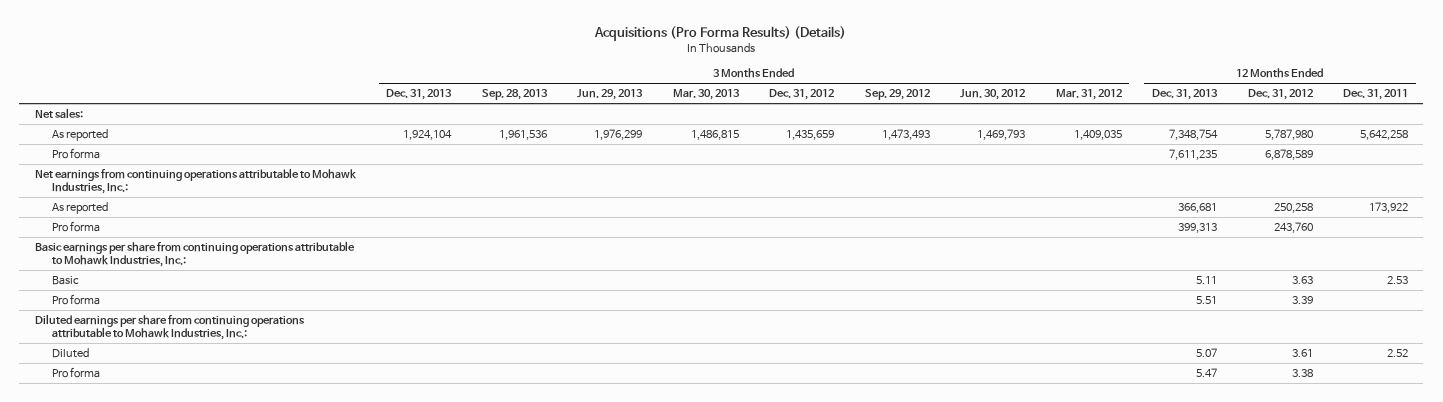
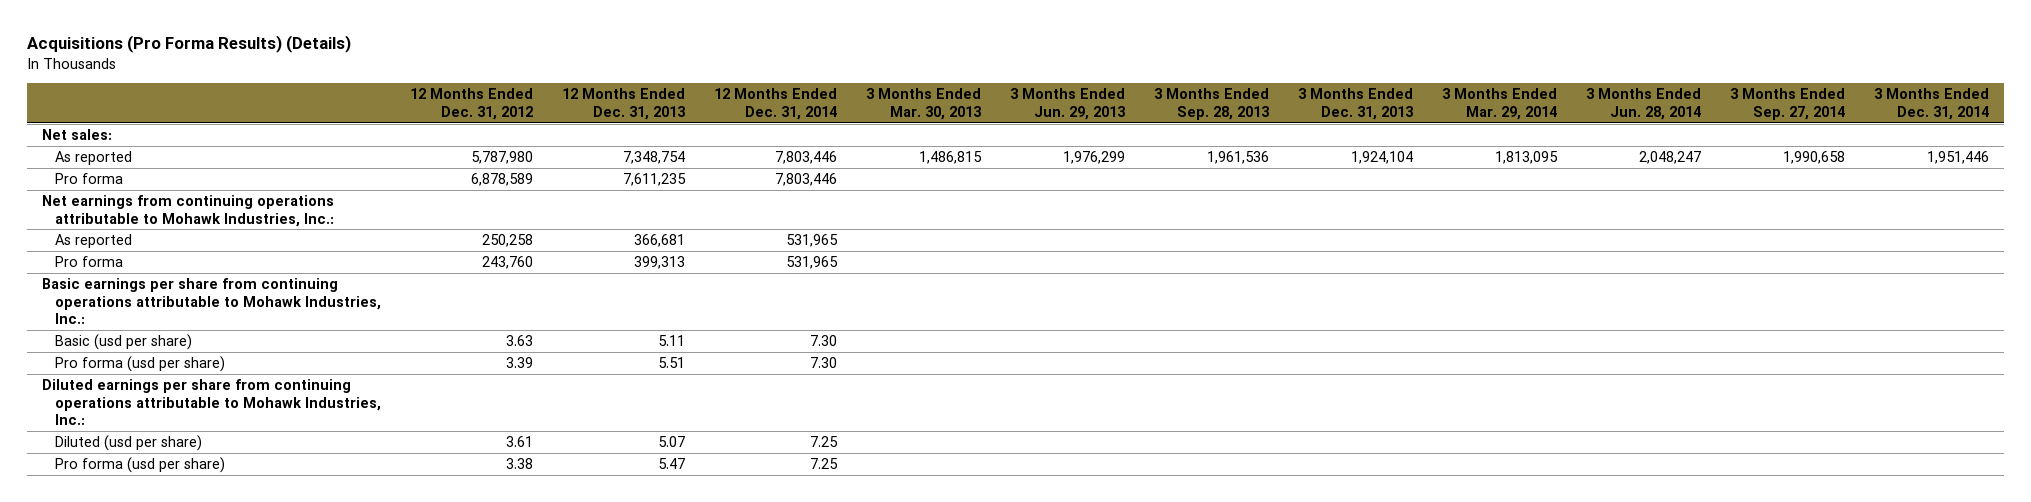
- | 3 Months Ended Dec. 31, 2013 | 3 Months Ended Sep. 28, 2013 | 3 Months Ended Jun. 29, 2013 | 3 Months Ended Mar. 30, 2013 | 3 Months Ended Dec. 31, 2012 | 3 Months Ended Sep. 29, 2012 | 3 Months Ended Jun. 30, 2012 | 3 Months Ended Mar. 31, 2012 | 12 Months Ended Dec. 31, 2013 | 12 Months Ended Dec. 31, 2012 | 12 Months Ended Dec. 31, 2011
+ | 12 Months Ended Dec. 31, 2012 | 12 Months Ended Dec. 31, 2013 | 12 Months Ended Dec. 31, 2014 | 3 Months Ended Mar. 30, 2013 | 3 Months Ended Jun. 29, 2013 | 3 Months Ended Sep. 28, 2013 | 3 Months Ended Dec. 31, 2013 | 3 Months Ended Mar. 29, 2014 | 3 Months Ended Jun. 28, 2014 | 3 Months Ended Sep. 27, 2014 | 3 Months Ended Dec. 31, 2014
- Basic | | | | | | | | | 5.11 | 3.63 | 2.53
- Pro forma | | | | | | | | | 5.51 | 3.39 |
+ Basic (usd per share) | 3.63 | 5.11 | 7.30 | | | | | | | |
+ Pro forma (usd per share) | 3.39 | 5.51 | 7.30 | | | | | | | |
- Diluted | | | | | | | | | 5.07 | 3.61 | 2.52
- Pro forma | | | | | | | | | 5.47 | 3.38 |
+ Diluted (usd per share) | 3.61 | 5.07 | 7.25 | | | | | | | |
+ Pro forma (usd per share) | 3.38 | 5.47 | 7.25 | | | | | | | |

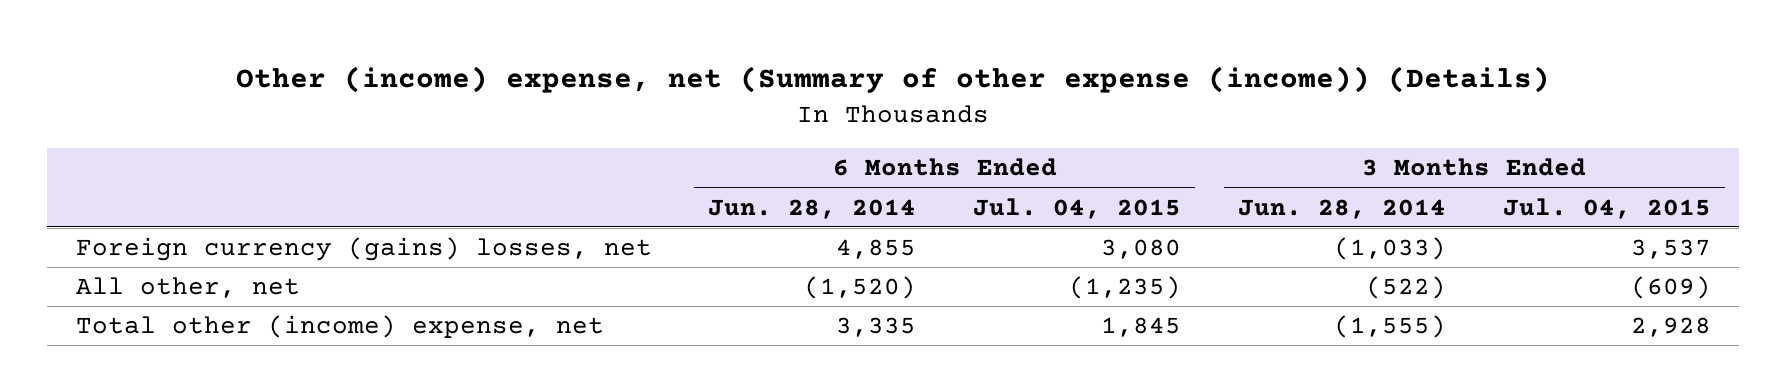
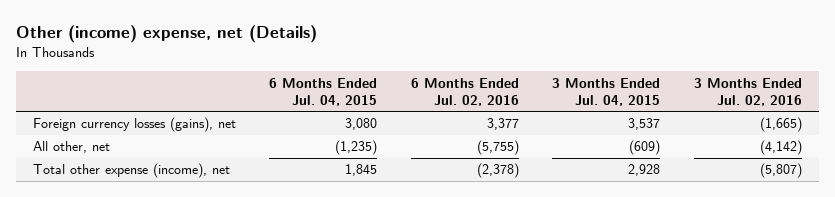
- Other (income) expense, net (Summary of other expense (income)) (Details)
+ Other (income) expense, net (Details)
- | 6 Months Ended Jun. 28, 2014 | 6 Months Ended Jul. 04, 2015 | 3 Months Ended Jun. 28, 2014 | 3 Months Ended Jul. 04, 2015
+ | 6 Months Ended Jul. 04, 2015 | 6 Months Ended Jul. 02, 2016 | 3 Months Ended Jul. 04, 2015 | 3 Months Ended Jul. 02, 2016
- Foreign currency (gains) losses, net | 4,855 | 3,080 | (1,033) | 3,537
+ Foreign currency losses (gains), net | 3,080 | 3,377 | 3,537 | (1,665)
- Total other (income) expense, net | 3,335 | 1,845 | (1,555) | 2,928
+ Total other expense (income), net | 1,845 | (2,378) | 2,928 | (5,807)

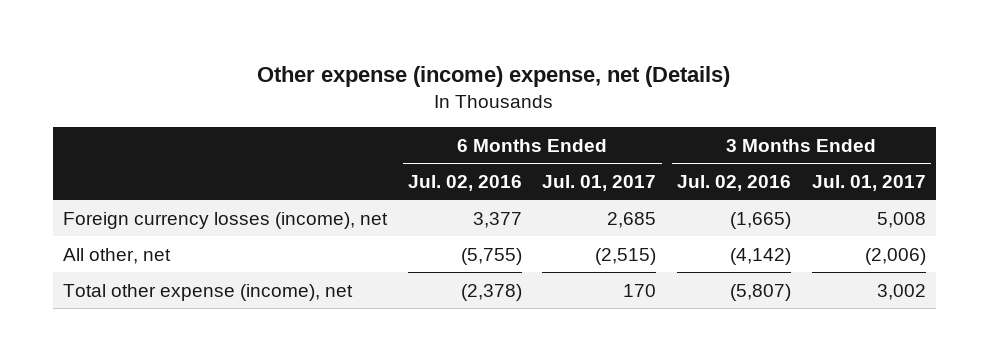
- Other (income) expense, net (Details)
+ Other expense (income) expense, net (Details)
- | 6 Months Ended Jul. 04, 2015 | 6 Months Ended Jul. 02, 2016 | 3 Months Ended Jul. 04, 2015 | 3 Months Ended Jul. 02, 2016
+ | 6 Months Ended Jul. 02, 2016 | 6 Months Ended Jul. 01, 2017 | 3 Months Ended Jul. 02, 2016 | 3 Months Ended Jul. 01, 2017
- Foreign currency losses (gains), net | 3,080 | 3,377 | 3,537 | (1,665)
+ Foreign currency losses (income), net | 3,377 | 2,685 | (1,665) | 5,008

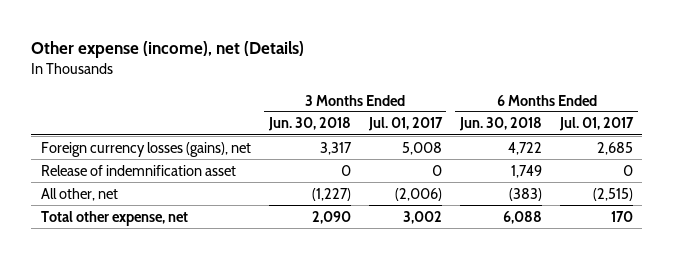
- Other expense (income) expense, net (Details)
+ Other expense (income), net (Details)
- | 6 Months Ended Jul. 02, 2016 | 6 Months Ended Jul. 01, 2017 | 3 Months Ended Jul. 02, 2016 | 3 Months Ended Jul. 01, 2017
+ | 3 Months Ended Jun. 30, 2018 | 3 Months Ended Jul. 01, 2017 | 6 Months Ended Jun. 30, 2018 | 6 Months Ended Jul. 01, 2017
- Foreign currency losses (income), net | 3,377 | 2,685 | (1,665) | 5,008
+ Foreign currency losses (gains), net | 3,317 | 5,008 | 4,722 | 2,685
+ Release of indemnification asset | 0 | 0 | 1,749 | 0
- Total other expense (income), net | (2,378) | 170 | (5,807) | 3,002
+ Total other expense, net | 2,090 | 3,002 | 6,088 | 170

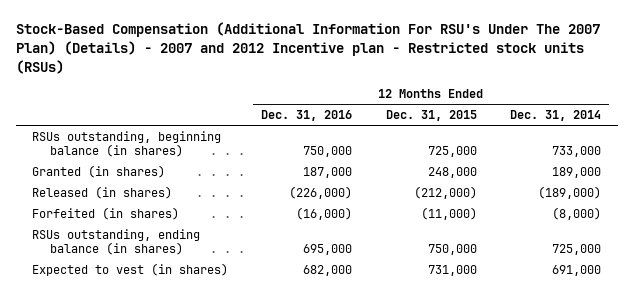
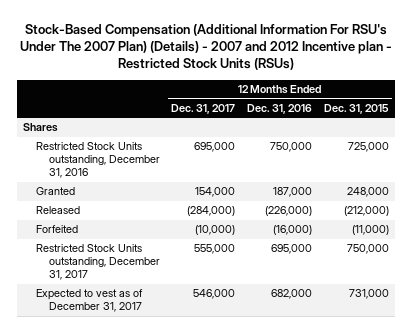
- Stock-Based Compensation (Additional Information For RSU's Under The 2007 Plan) (Details) - 2007 and 2012 Incentive plan - Restricted stock units (RSUs)
+ Stock-Based Compensation (Additional Information For RSU's Under The 2007 Plan) (Details) - 2007 and 2012 Incentive plan - Restricted Stock Units (RSUs)
- | 12 Months Ended Dec. 31, 2016 | 12 Months Ended Dec. 31, 2015 | 12 Months Ended Dec. 31, 2014
+ | 12 Months Ended Dec. 31, 2017 | 12 Months Ended Dec. 31, 2016 | 12 Months Ended Dec. 31, 2015
- RSUs outstanding, beginning balance (in shares) | 750,000 | 725,000 | 733,000
- Granted (in shares) | 187,000 | 248,000 | 189,000
- Released (in shares) | (226,000) | (212,000) | (189,000)
- Forfeited (in shares) | (16,000) | (11,000) | (8,000)
- RSUs outstanding, ending balance (in shares) | 695,000 | 750,000 | 725,000
- Expected to vest (in shares) | 682,000 | 731,000 | 691,000
+ Shares
+ Restricted Stock Units outstanding, December 31, 2016 | 695,000 | 750,000 | 725,000
+ Granted | 154,000 | 187,000 | 248,000
+ Released | (284,000) | (226,000) | (212,000)
+ Forfeited | (10,000) | (16,000) | (11,000)
+ Restricted Stock Units outstanding, December 31, 2017 | 555,000 | 695,000 | 750,000
+ Expected to vest as of December 31, 2017 | 546,000 | 682,000 | 731,000

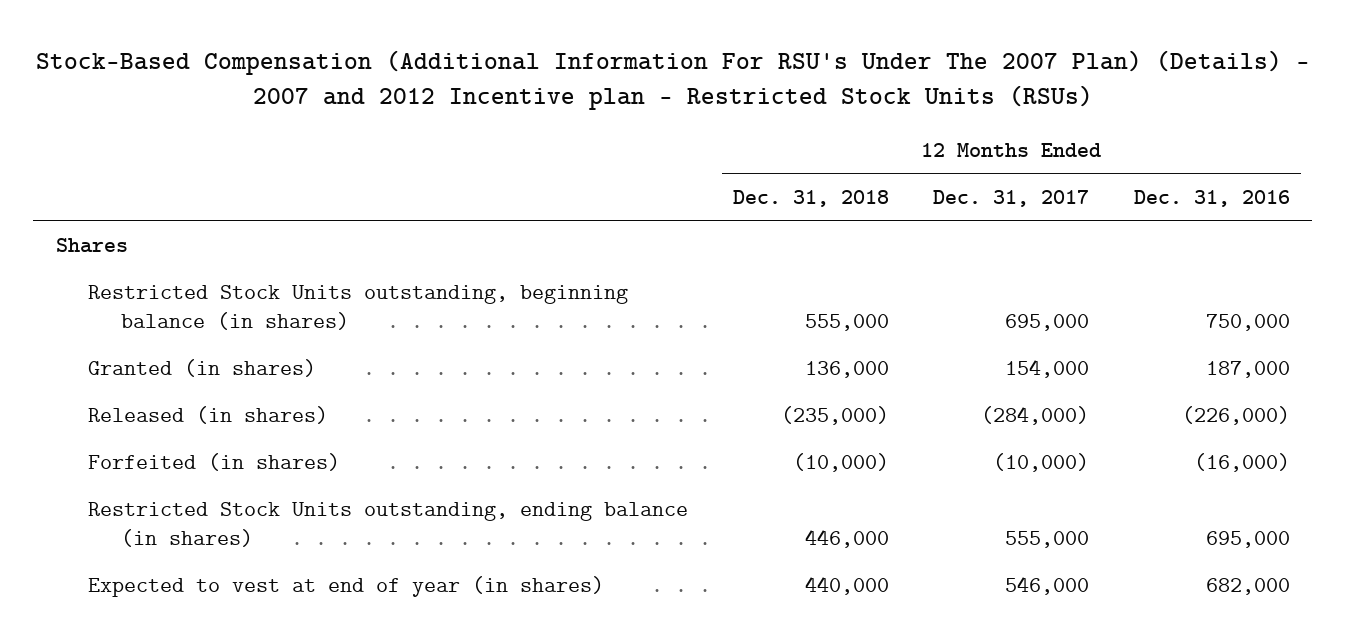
- | 12 Months Ended Dec. 31, 2017 | 12 Months Ended Dec. 31, 2016 | 12 Months Ended Dec. 31, 2015
+ | 12 Months Ended Dec. 31, 2018 | 12 Months Ended Dec. 31, 2017 | 12 Months Ended Dec. 31, 2016
- Restricted Stock Units outstanding, December 31, 2016 | 695,000 | 750,000 | 725,000
- Granted | 154,000 | 187,000 | 248,000
- Released | (284,000) | (226,000) | (212,000)
- Forfeited | (10,000) | (16,000) | (11,000)
- Restricted Stock Units outstanding, December 31, 2017 | 555,000 | 695,000 | 750,000
- Expected to vest as of December 31, 2017 | 546,000 | 682,000 | 731,000
+ Restricted Stock Units outstanding, beginning balance (in shares) | 555,000 | 695,000 | 750,000
+ Granted (in shares) | 136,000 | 154,000 | 187,000
+ Released (in shares) | (235,000) | (284,000) | (226,000)
+ Forfeited (in shares) | (10,000) | (10,000) | (16,000)
+ Restricted Stock Units outstanding, ending balance (in shares) | 446,000 | 555,000 | 695,000
+ Expected to vest at end of year (in shares) | 440,000 | 546,000 | 682,000

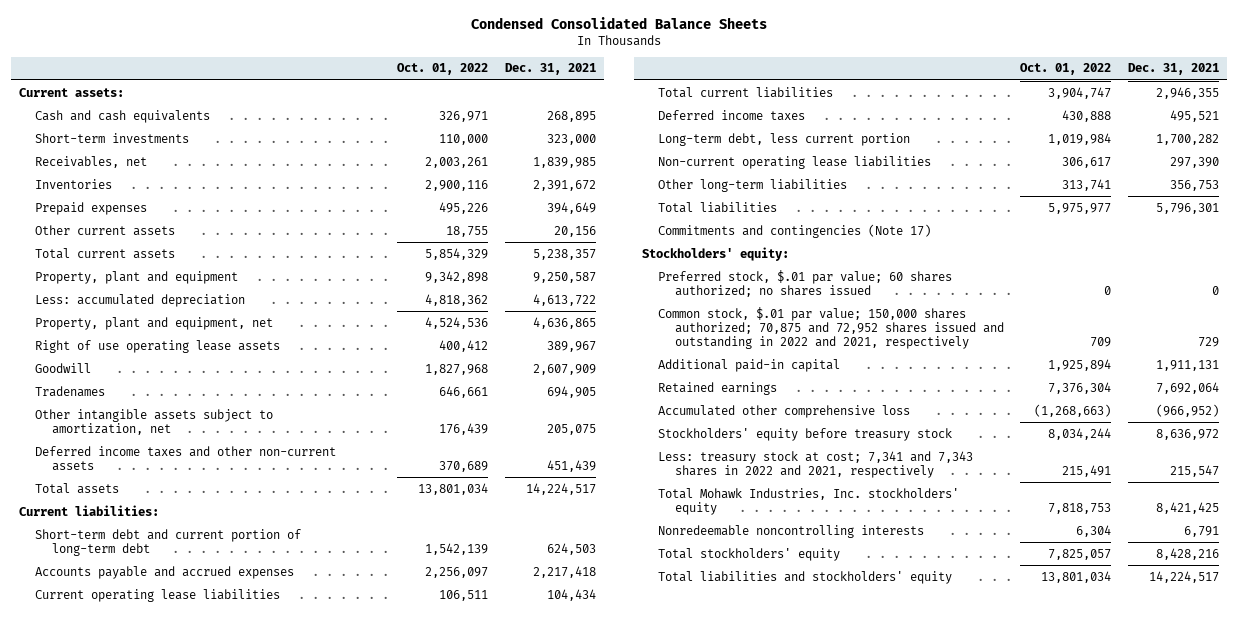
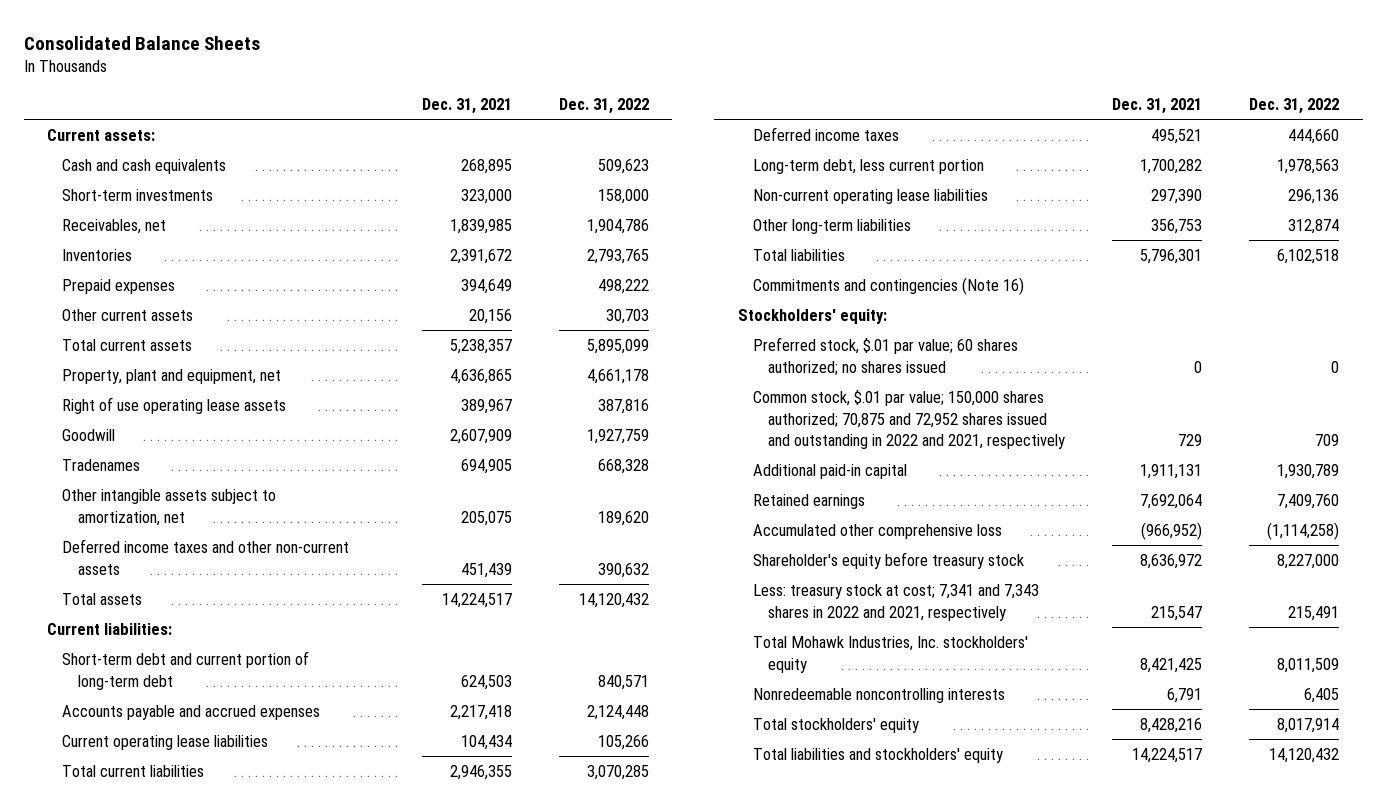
- Condensed Consolidated Balance Sheets
+ Consolidated Balance Sheets
- | Oct. 01, 2022 | Dec. 31, 2021
+ | Dec. 31, 2021 | Dec. 31, 2022
- Property, plant and equipment | 9,342,898 | 9,250,587
- Less: accumulated depreciation | 4,818,362 | 4,613,722
- Commitments and contingencies (Note 17)
+ Commitments and contingencies (Note 16)
- Stockholders' equity before treasury stock | 8,034,244 | 8,636,972
+ Shareholder's equity before treasury stock | 8,636,972 | 8,227,000

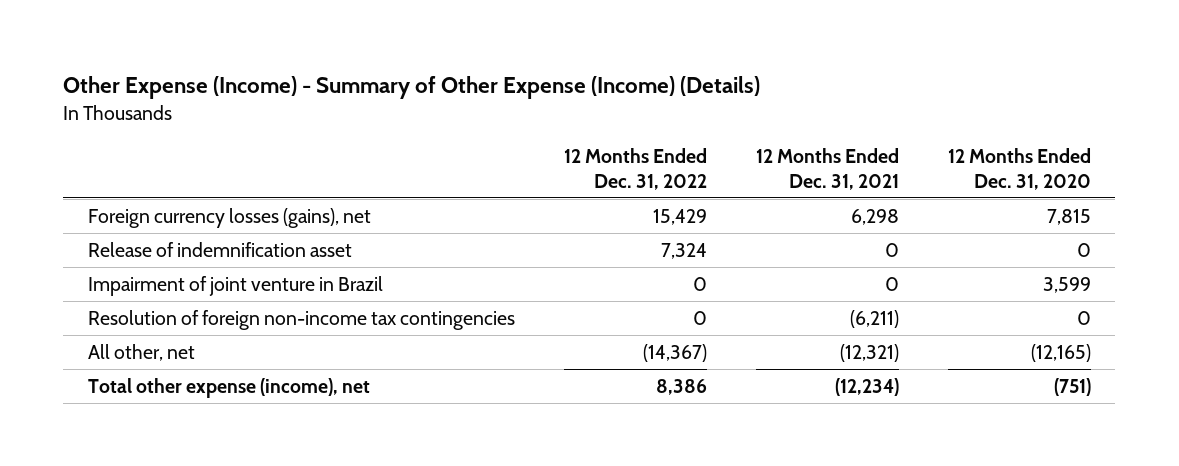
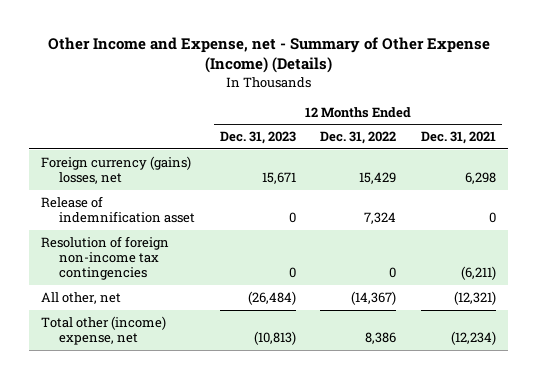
- Other Expense (Income) - Summary of Other Expense (Income) (Details)
+ Other Income and Expense, net - Summary of Other Expense (Income) (Details)
- | 12 Months Ended Dec. 31, 2022 | 12 Months Ended Dec. 31, 2021 | 12 Months Ended Dec. 31, 2020
+ | 12 Months Ended Dec. 31, 2023 | 12 Months Ended Dec. 31, 2022 | 12 Months Ended Dec. 31, 2021
- Foreign currency losses (gains), net | 15,429 | 6,298 | 7,815
+ Foreign currency (gains) losses, net | 15,671 | 15,429 | 6,298
- Impairment of joint venture in Brazil | 0 | 0 | 3,599
- Total other expense (income), net | 8,386 | (12,234) | (751)
+ Total other (income) expense, net | (10,813) | 8,386 | (12,234)

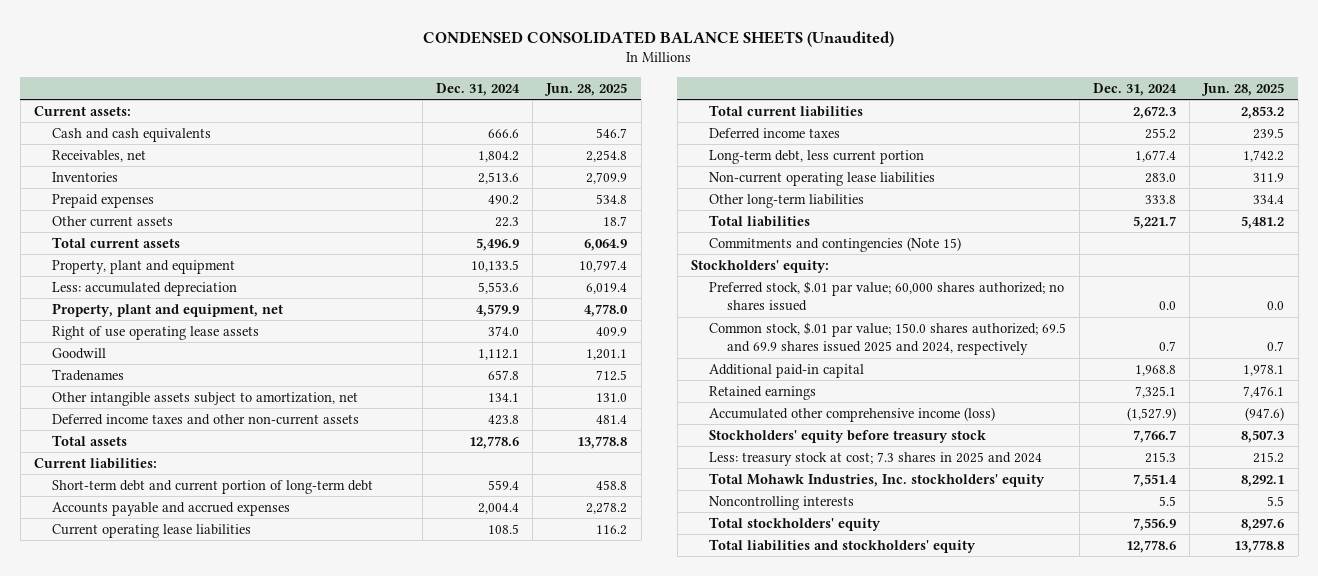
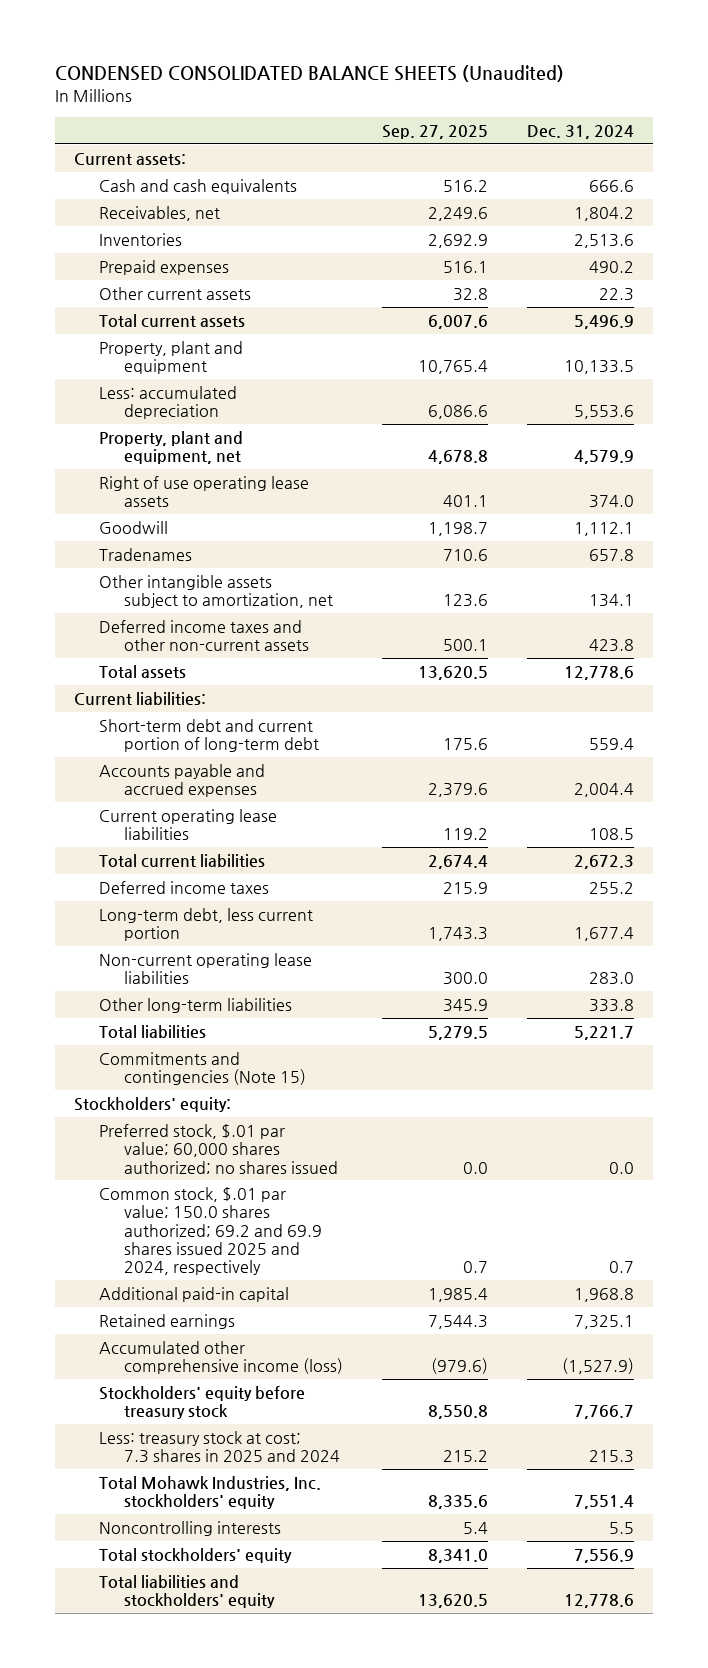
- | Dec. 31, 2024 | Jun. 28, 2025
+ | Sep. 27, 2025 | Dec. 31, 2024
- Common stock, $.01 par value; 150.0 shares authorized; 69.5 and 69.9 shares issued 2025 and 2024, respectively | 0.7 | 0.7
+ Common stock, $.01 par value; 150.0 shares authorized; 69.2 and 69.9 shares issued 2025 and 2024, respectively | 0.7 | 0.7

